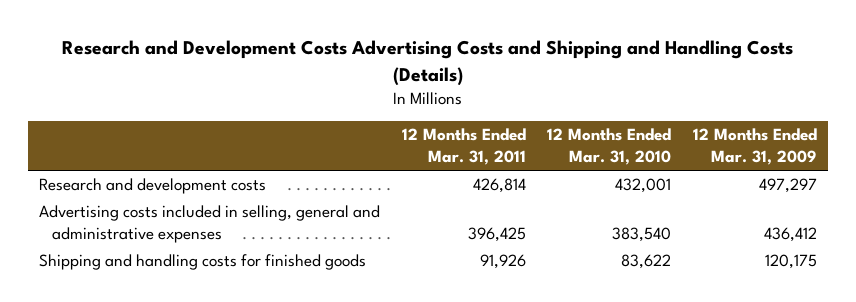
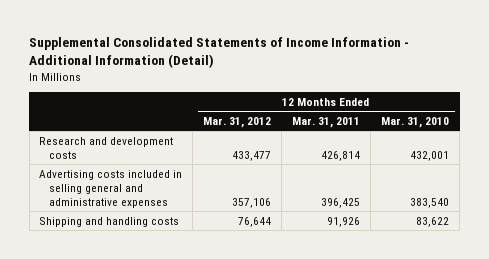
- Research and Development Costs Advertising Costs and Shipping and Handling Costs (Details)
+ Supplemental Consolidated Statements of Income Information - Additional Information (Detail)
- | 12 Months Ended Mar. 31, 2011 | 12 Months Ended Mar. 31, 2010 | 12 Months Ended Mar. 31, 2009
+ | 12 Months Ended Mar. 31, 2012 | 12 Months Ended Mar. 31, 2011 | 12 Months Ended Mar. 31, 2010
- Advertising costs included in selling, general and administrative expenses | 396,425 | 383,540 | 436,412
- Shipping and handling costs for finished goods | 91,926 | 83,622 | 120,175
+ Advertising costs included in selling general and administrative expenses | 357,106 | 396,425 | 383,540
+ Shipping and handling costs | 76,644 | 91,926 | 83,622

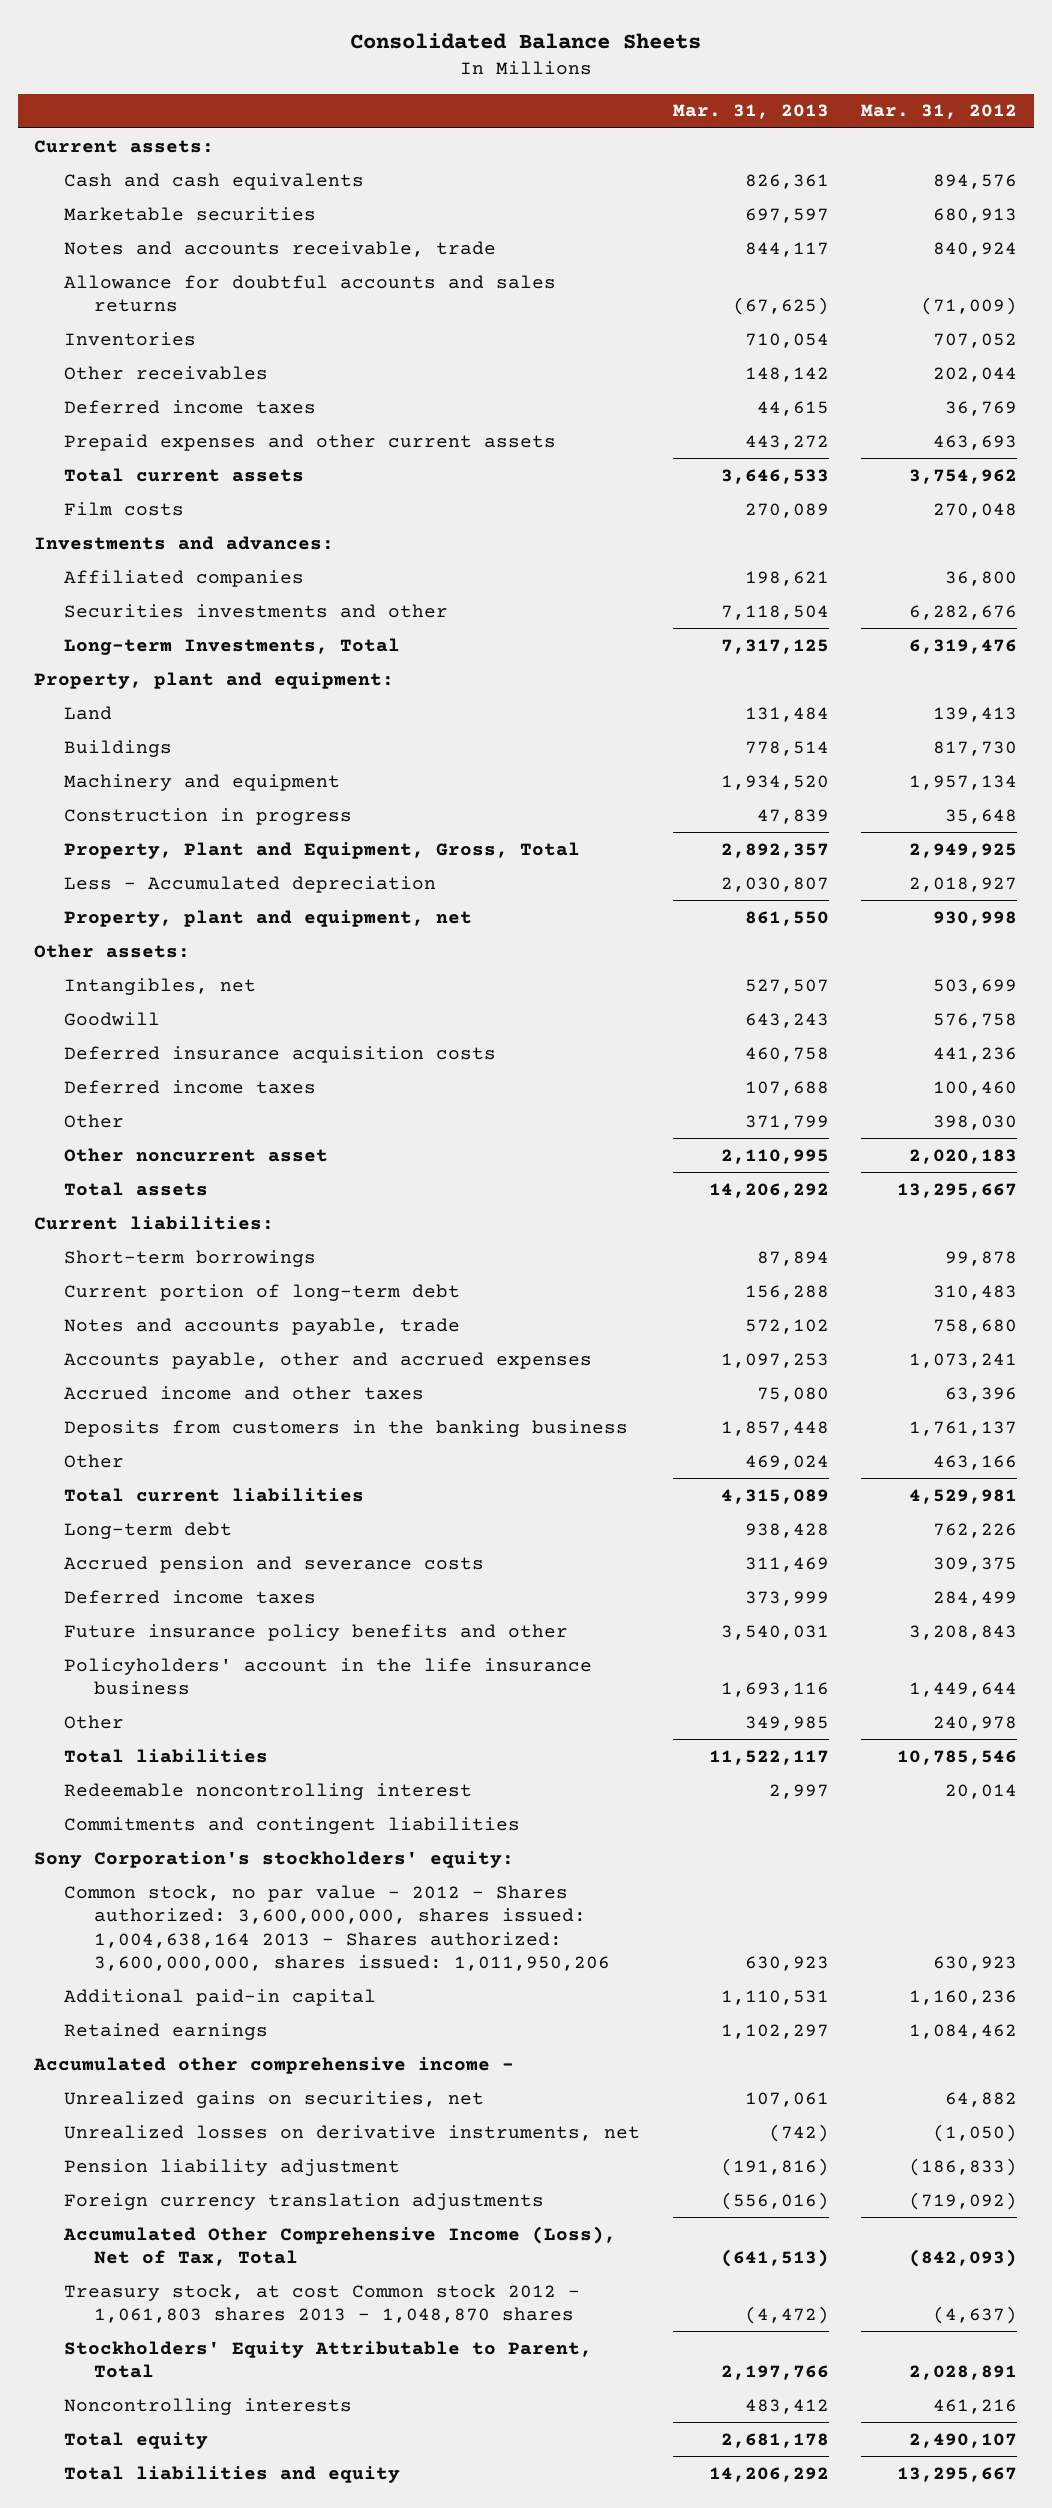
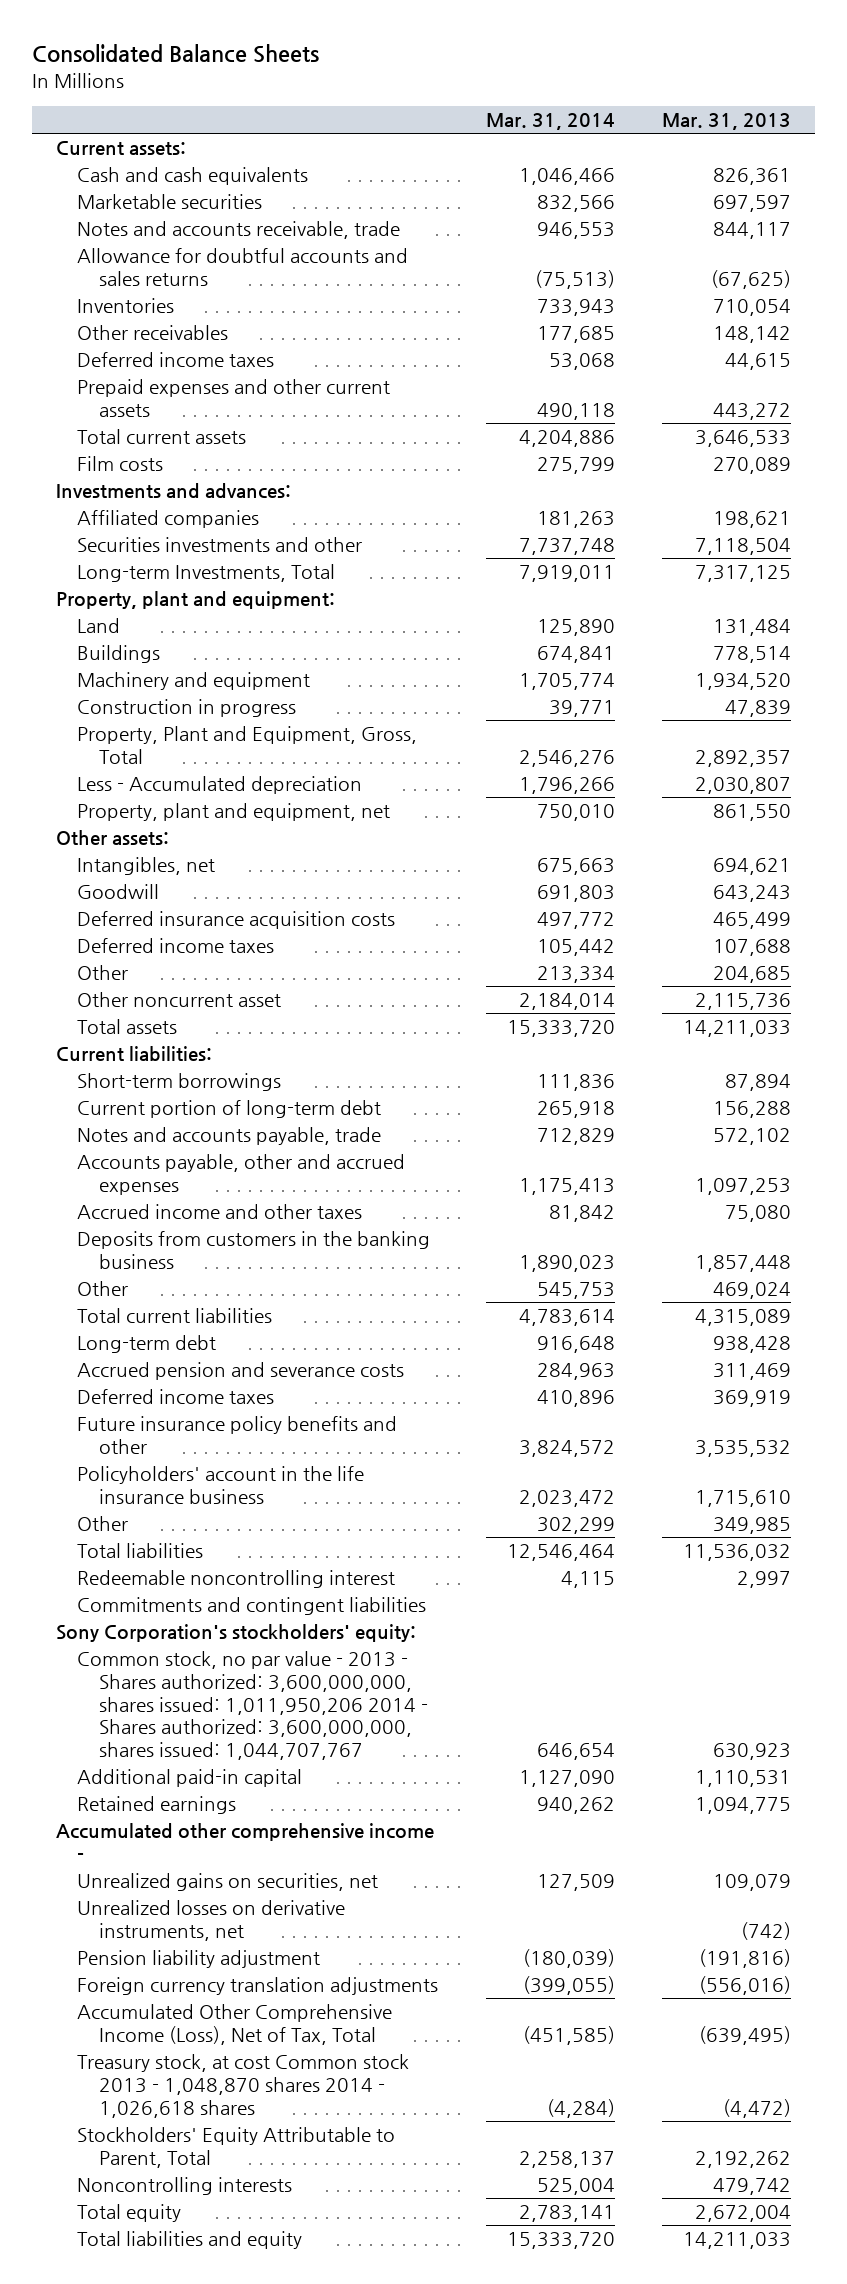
- | Mar. 31, 2013 | Mar. 31, 2012
+ | Mar. 31, 2014 | Mar. 31, 2013
- Intangibles, net | 527,507 | 503,699
+ Intangibles, net | 675,663 | 694,621
- Deferred insurance acquisition costs | 460,758 | 441,236
+ Deferred insurance acquisition costs | 497,772 | 465,499
- Other | 371,799 | 398,030
- Other noncurrent asset | 2,110,995 | 2,020,183
- Total assets | 14,206,292 | 13,295,667
+ Other | 213,334 | 204,685
+ Other noncurrent asset | 2,184,014 | 2,115,736
+ Total assets | 15,333,720 | 14,211,033
- Deferred income taxes | 373,999 | 284,499
- Future insurance policy benefits and other | 3,540,031 | 3,208,843
- Policyholders' account in the life insurance business | 1,693,116 | 1,449,644
+ Deferred income taxes | 410,896 | 369,919
+ Future insurance policy benefits and other | 3,824,572 | 3,535,532
+ Policyholders' account in the life insurance business | 2,023,472 | 1,715,610
- Total liabilities | 11,522,117 | 10,785,546
+ Total liabilities | 12,546,464 | 11,536,032
- Common stock, no par value - 2012 - Shares authorized: 3,600,000,000, shares issued: 1,004,638,164 2013 - Shares authorized: 3,600,000,000, shares issued: 1,011,950,206 | 630,923 | 630,923
+ Common stock, no par value - 2013 - Shares authorized: 3,600,000,000, shares issued: 1,011,950,206 2014 - Shares authorized: 3,600,000,000, shares issued: 1,044,707,767 | 646,654 | 630,923
- Retained earnings | 1,102,297 | 1,084,462
+ Retained earnings | 940,262 | 1,094,775
- Unrealized gains on securities, net | 107,061 | 64,882
+ Unrealized gains on securities, net | 127,509 | 109,079
- Accumulated Other Comprehensive Income (Loss), Net of Tax, Total | (641,513) | (842,093)
- Treasury stock, at cost Common stock 2012 - 1,061,803 shares 2013 - 1,048,870 shares | (4,472) | (4,637)
- Stockholders' Equity Attributable to Parent, Total | 2,197,766 | 2,028,891
- Noncontrolling interests | 483,412 | 461,216
- Total equity | 2,681,178 | 2,490,107
- Total liabilities and equity | 14,206,292 | 13,295,667
+ Accumulated Other Comprehensive Income (Loss), Net of Tax, Total | (451,585) | (639,495)
+ Treasury stock, at cost Common stock 2013 - 1,048,870 shares 2014 - 1,026,618 shares | (4,284) | (4,472)
+ Stockholders' Equity Attributable to Parent, Total | 2,258,137 | 2,192,262
+ Noncontrolling interests | 525,004 | 479,742
+ Total equity | 2,783,141 | 2,672,004
+ Total liabilities and equity | 15,333,720 | 14,211,033

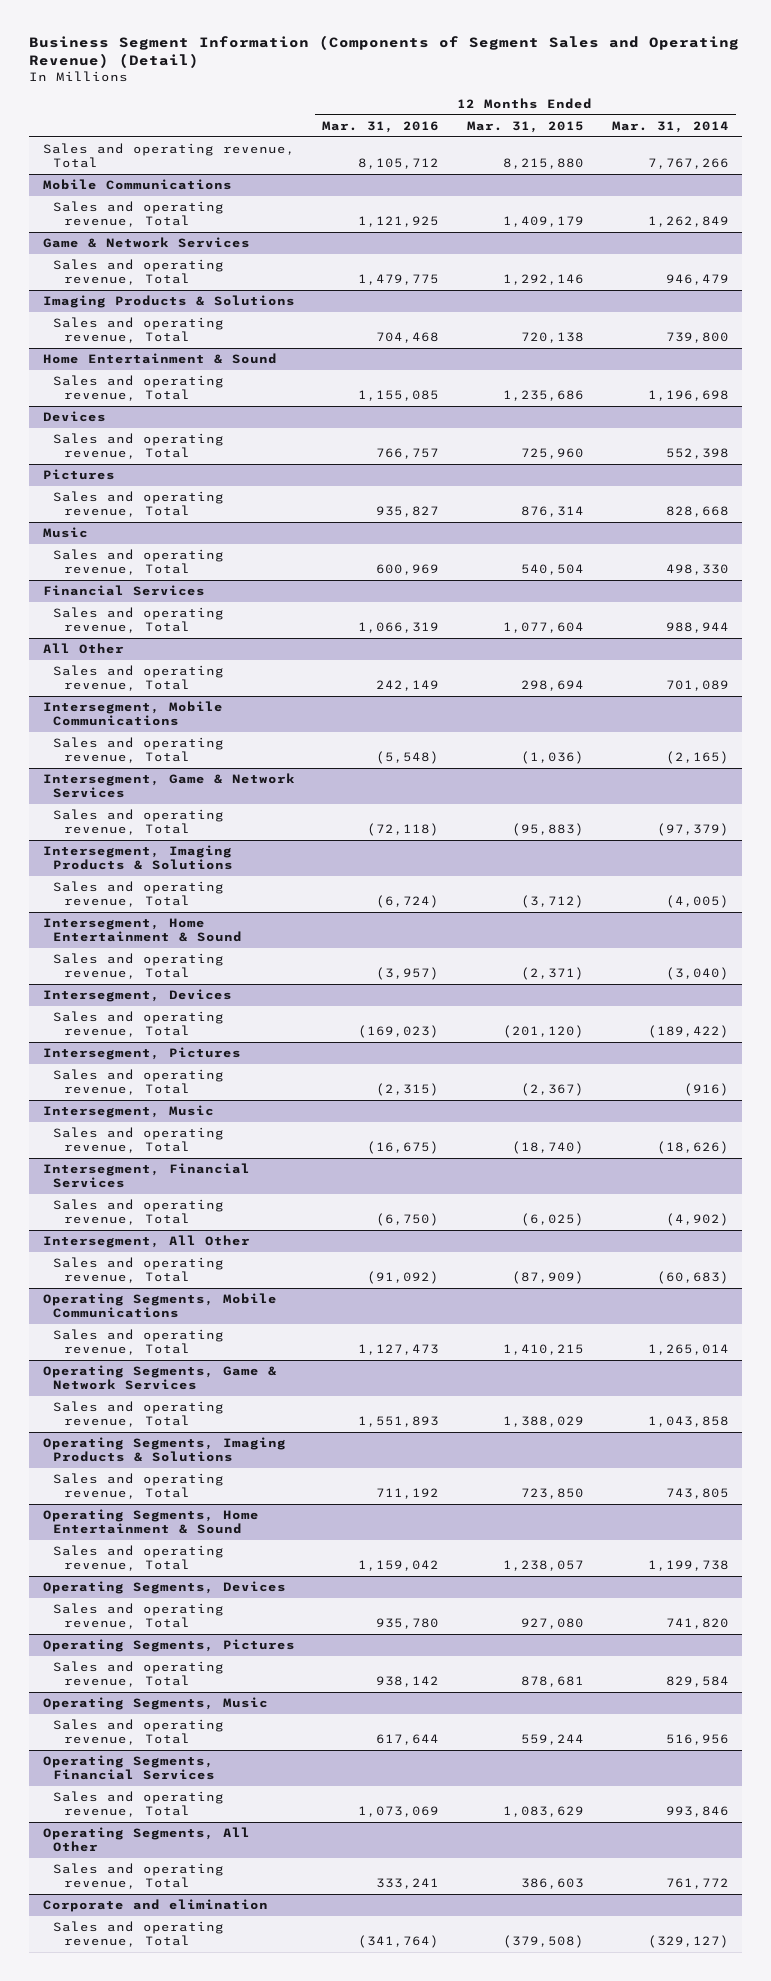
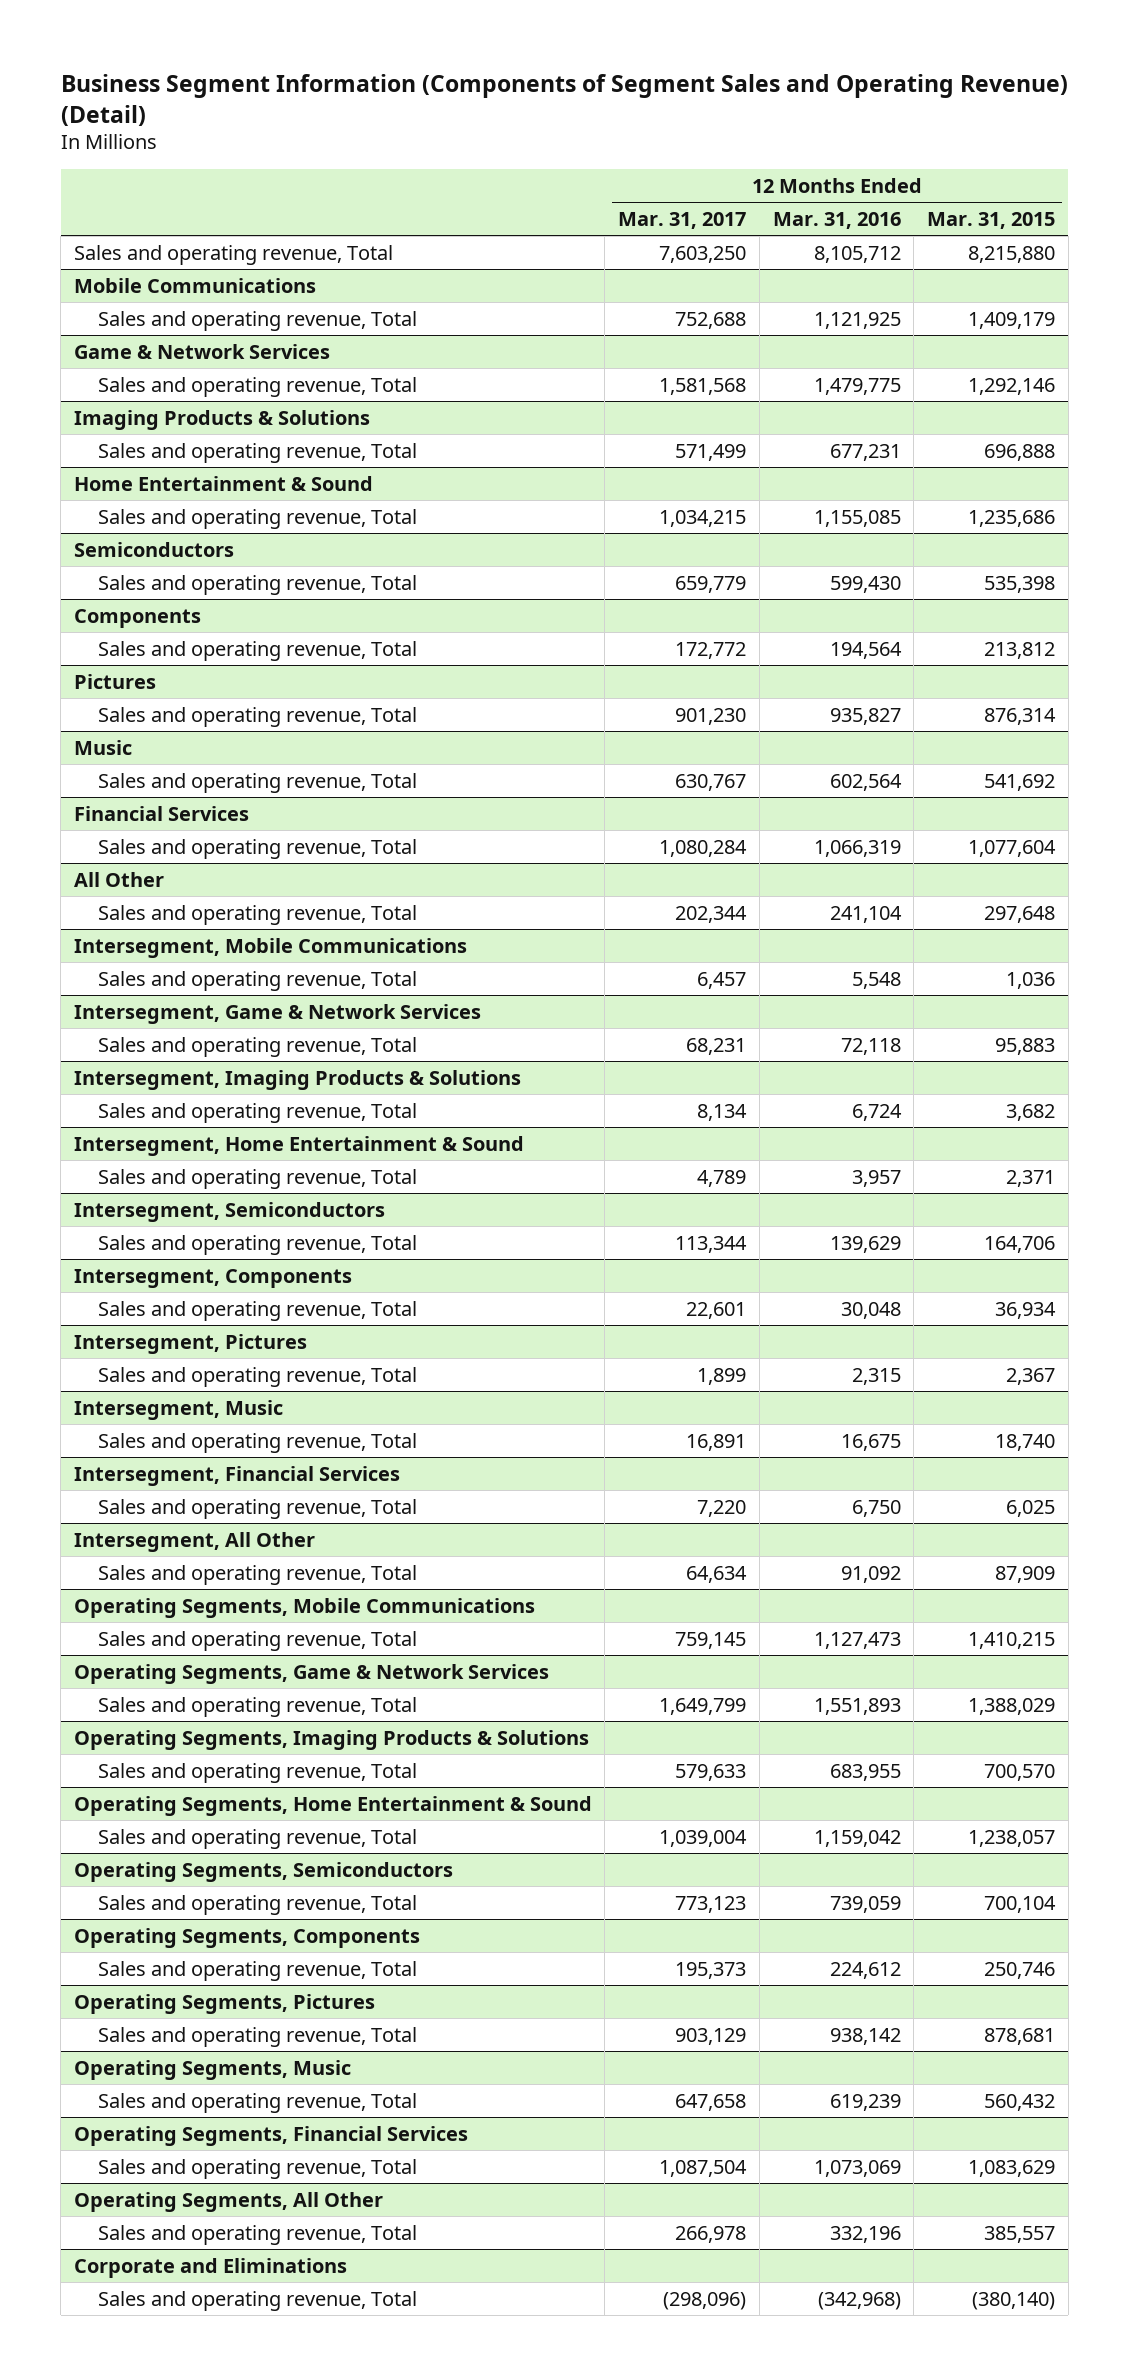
- | 12 Months Ended Mar. 31, 2016 | 12 Months Ended Mar. 31, 2015 | 12 Months Ended Mar. 31, 2014
+ | 12 Months Ended Mar. 31, 2017 | 12 Months Ended Mar. 31, 2016 | 12 Months Ended Mar. 31, 2015
@ Imaging Products & Solutions
- Sales and operating revenue, Total | 704,468 | 720,138 | 739,800
+ Sales and operating revenue, Total | 571,499 | 677,231 | 696,888
- Devices
- Sales and operating revenue, Total | 766,757 | 725,960 | 552,398
+ Semiconductors
+ Sales and operating revenue, Total | 659,779 | 599,430 | 535,398
+ Components
+ Sales and operating revenue, Total | 172,772 | 194,564 | 213,812
@ Music
- Sales and operating revenue, Total | 600,969 | 540,504 | 498,330
+ Sales and operating revenue, Total | 630,767 | 602,564 | 541,692
@ All Other
- Sales and operating revenue, Total | 242,149 | 298,694 | 701,089
+ Sales and operating revenue, Total | 202,344 | 241,104 | 297,648
@ Intersegment, Mobile Communications
- Sales and operating revenue, Total | (5,548) | (1,036) | (2,165)
+ Sales and operating revenue, Total | 6,457 | 5,548 | 1,036
@ Intersegment, Game & Network Services
- Sales and operating revenue, Total | (72,118) | (95,883) | (97,379)
+ Sales and operating revenue, Total | 68,231 | 72,118 | 95,883
@ Intersegment, Imaging Products & Solutions
- Sales and operating revenue, Total | (6,724) | (3,712) | (4,005)
+ Sales and operating revenue, Total | 8,134 | 6,724 | 3,682
@ Intersegment, Home Entertainment & Sound
- Sales and operating revenue, Total | (3,957) | (2,371) | (3,040)
- Intersegment, Devices
- Sales and operating revenue, Total | (169,023) | (201,120) | (189,422)
@ Intersegment, Home Entertainment & Sound
+ Sales and operating revenue, Total | 4,789 | 3,957 | 2,371
+ Intersegment, Semiconductors
+ Sales and operating revenue, Total | 113,344 | 139,629 | 164,706
+ Intersegment, Components
+ Sales and operating revenue, Total | 22,601 | 30,048 | 36,934
@ Intersegment, Pictures
- Sales and operating revenue, Total | (2,315) | (2,367) | (916)
+ Sales and operating revenue, Total | 1,899 | 2,315 | 2,367
@ Intersegment, Music
- Sales and operating revenue, Total | (16,675) | (18,740) | (18,626)
+ Sales and operating revenue, Total | 16,891 | 16,675 | 18,740
@ Intersegment, Financial Services
- Sales and operating revenue, Total | (6,750) | (6,025) | (4,902)
+ Sales and operating revenue, Total | 7,220 | 6,750 | 6,025
@ Intersegment, All Other
- Sales and operating revenue, Total | (91,092) | (87,909) | (60,683)
+ Sales and operating revenue, Total | 64,634 | 91,092 | 87,909
@ Operating Segments, Imaging Products & Solutions
- Sales and operating revenue, Total | 711,192 | 723,850 | 743,805
+ Sales and operating revenue, Total | 579,633 | 683,955 | 700,570
- Operating Segments, Devices
- Sales and operating revenue, Total | 935,780 | 927,080 | 741,820
+ Operating Segments, Semiconductors
+ Sales and operating revenue, Total | 773,123 | 739,059 | 700,104
+ Operating Segments, Components
+ Sales and operating revenue, Total | 195,373 | 224,612 | 250,746
@ Operating Segments, Music
- Sales and operating revenue, Total | 617,644 | 559,244 | 516,956
+ Sales and operating revenue, Total | 647,658 | 619,239 | 560,432
@ Operating Segments, All Other
- Sales and operating revenue, Total | 333,241 | 386,603 | 761,772
- Corporate and elimination
- Sales and operating revenue, Total | (341,764) | (379,508) | (329,127)
@ Operating Segments, All Other
+ Sales and operating revenue, Total | 266,978 | 332,196 | 385,557
+ Corporate and Eliminations
+ Sales and operating revenue, Total | (298,096) | (342,968) | (380,140)

